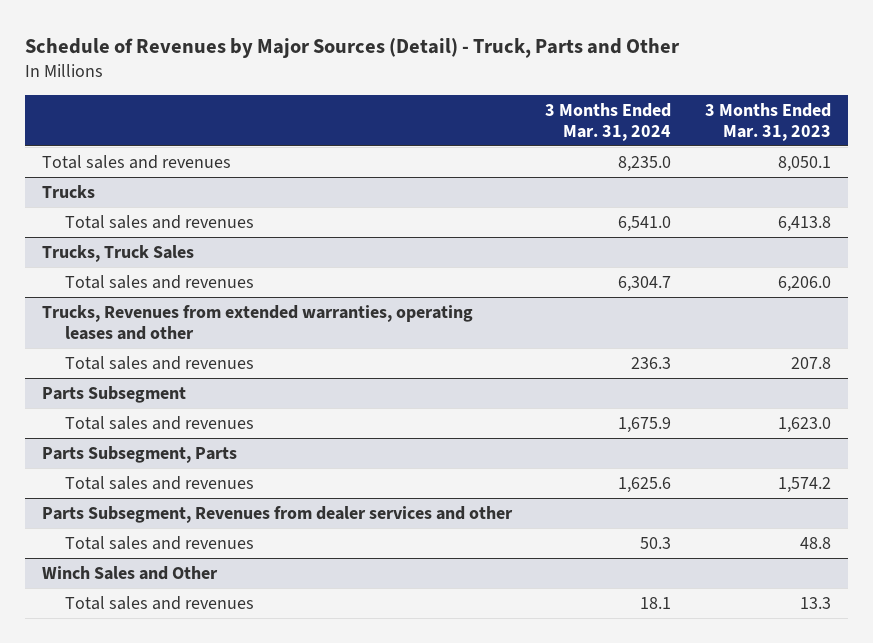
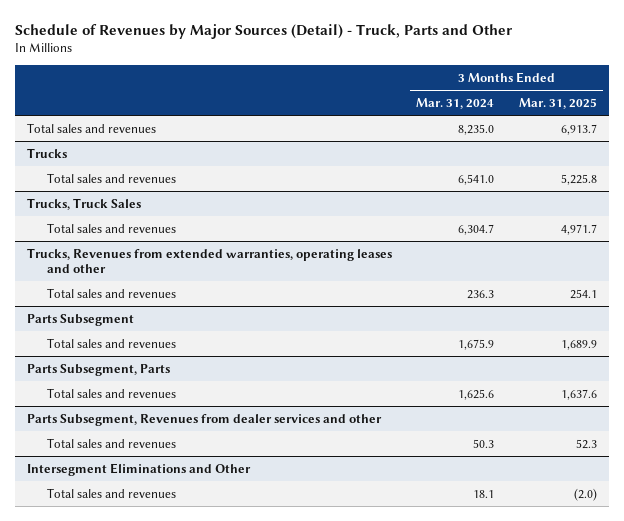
- | 3 Months Ended Mar. 31, 2024 | 3 Months Ended Mar. 31, 2023
+ | 3 Months Ended Mar. 31, 2024 | 3 Months Ended Mar. 31, 2025
- Winch Sales and Other
+ Intersegment Eliminations and Other

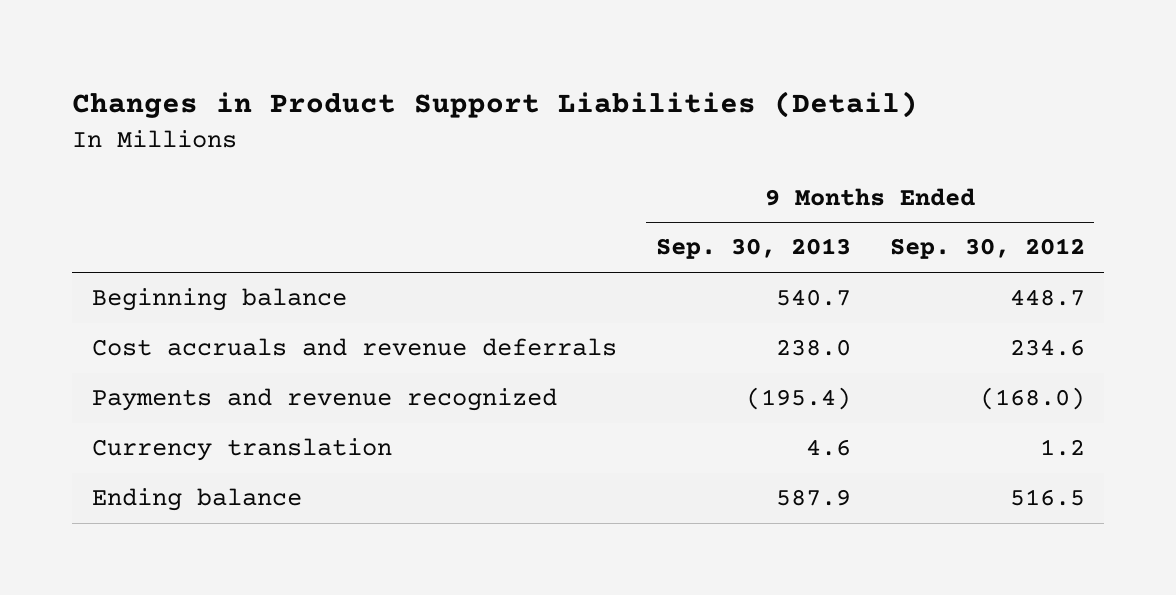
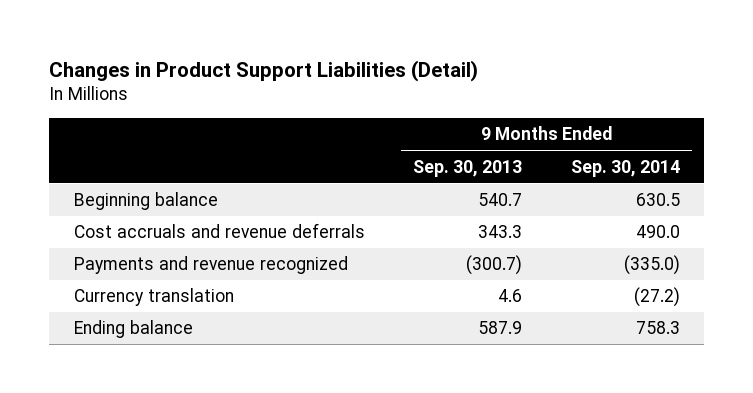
- | 9 Months Ended Sep. 30, 2013 | 9 Months Ended Sep. 30, 2012
+ | 9 Months Ended Sep. 30, 2013 | 9 Months Ended Sep. 30, 2014
- Cost accruals and revenue deferrals | 238.0 | 234.6
- Payments and revenue recognized | (195.4) | (168.0)
+ Cost accruals and revenue deferrals | 343.3 | 490.0
+ Payments and revenue recognized | (300.7) | (335.0)

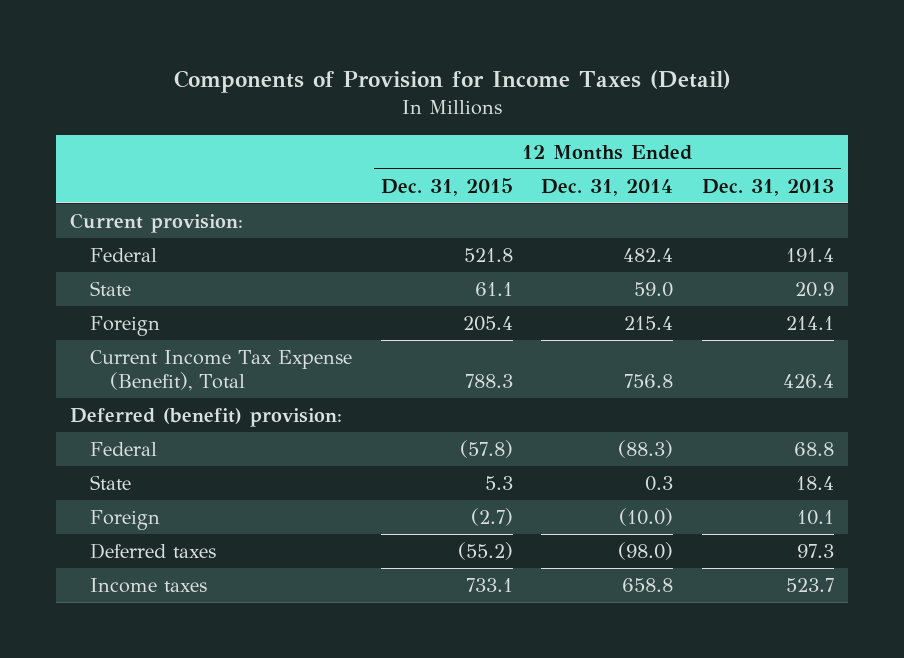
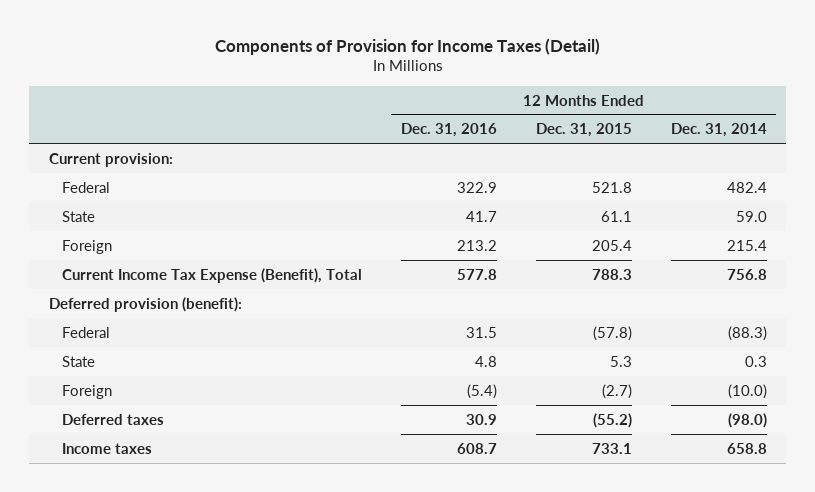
- | 12 Months Ended Dec. 31, 2015 | 12 Months Ended Dec. 31, 2014 | 12 Months Ended Dec. 31, 2013
+ | 12 Months Ended Dec. 31, 2016 | 12 Months Ended Dec. 31, 2015 | 12 Months Ended Dec. 31, 2014
- Deferred (benefit) provision:
+ Deferred provision (benefit):

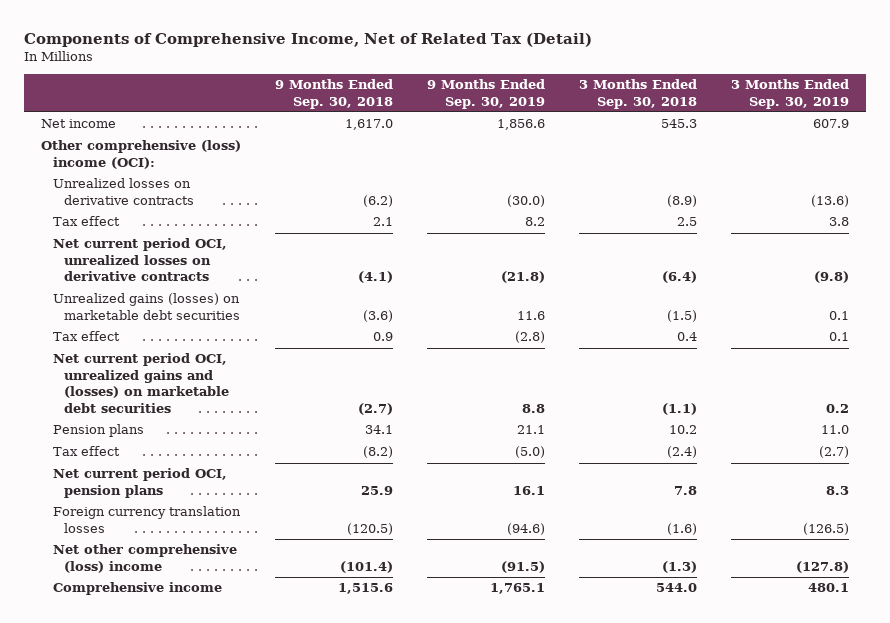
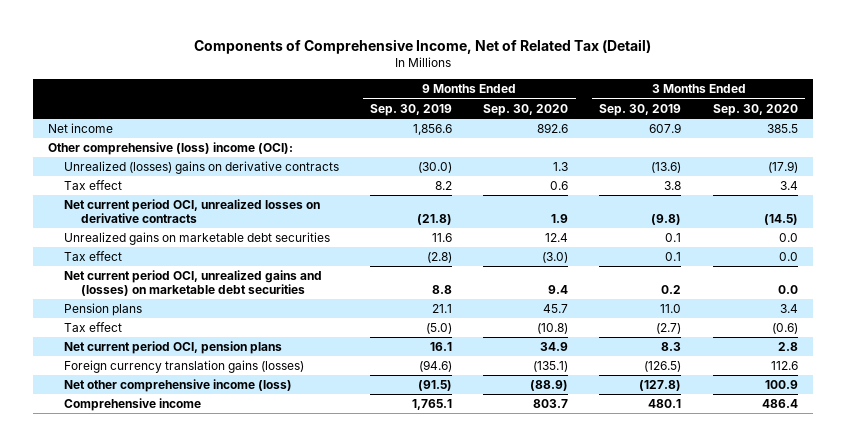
- | 9 Months Ended Sep. 30, 2018 | 9 Months Ended Sep. 30, 2019 | 3 Months Ended Sep. 30, 2018 | 3 Months Ended Sep. 30, 2019
+ | 9 Months Ended Sep. 30, 2019 | 9 Months Ended Sep. 30, 2020 | 3 Months Ended Sep. 30, 2019 | 3 Months Ended Sep. 30, 2020
- Unrealized losses on derivative contracts | (6.2) | (30.0) | (8.9) | (13.6)
+ Unrealized (losses) gains on derivative contracts | (30.0) | 1.3 | (13.6) | (17.9)
- Unrealized gains (losses) on marketable debt securities | (3.6) | 11.6 | (1.5) | 0.1
+ Unrealized gains on marketable debt securities | 11.6 | 12.4 | 0.1 | 0.0
- Foreign currency translation losses | (120.5) | (94.6) | (1.6) | (126.5)
- Net other comprehensive (loss) income | (101.4) | (91.5) | (1.3) | (127.8)
+ Foreign currency translation gains (losses) | (94.6) | (135.1) | (126.5) | 112.6
+ Net other comprehensive income (loss) | (91.5) | (88.9) | (127.8) | 100.9

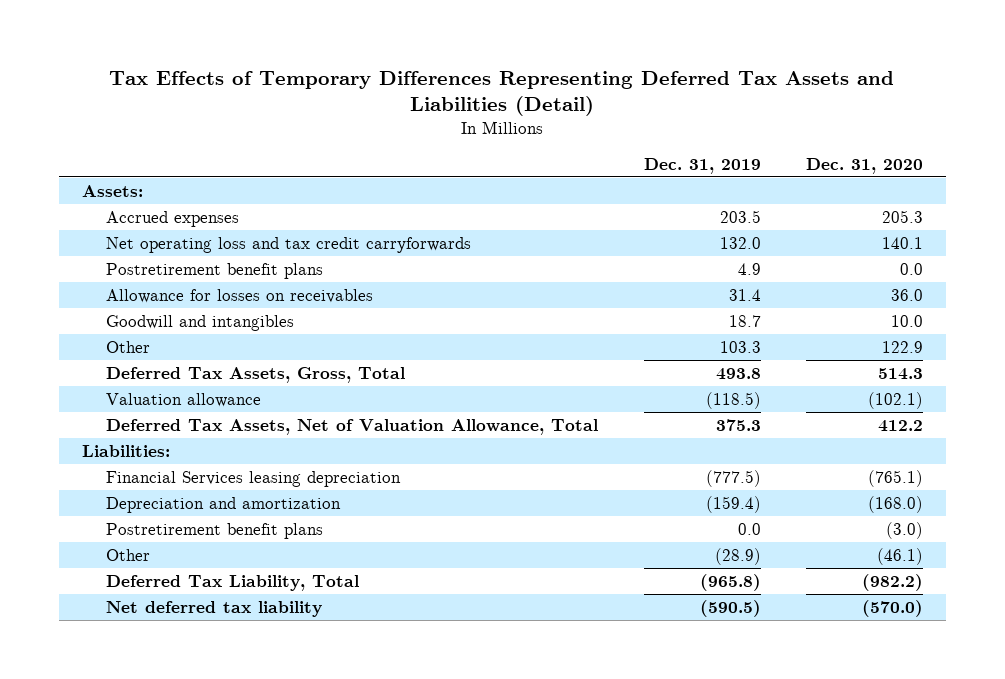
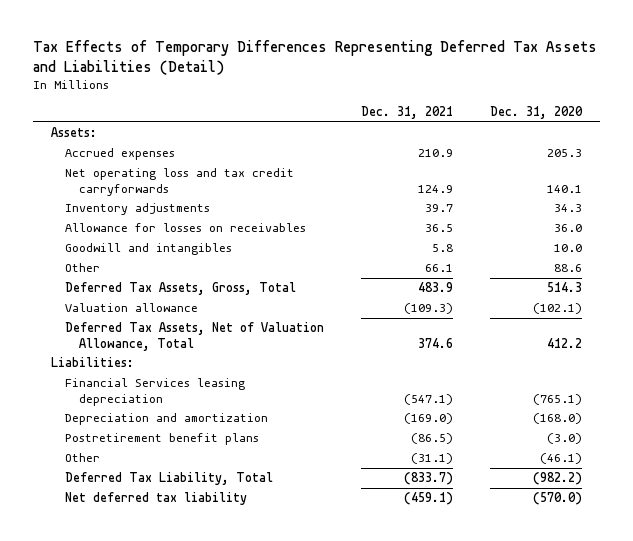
- | Dec. 31, 2019 | Dec. 31, 2020
+ | Dec. 31, 2021 | Dec. 31, 2020
- Postretirement benefit plans | 4.9 | 0.0
+ Inventory adjustments | 39.7 | 34.3
- Other | 103.3 | 122.9
+ Other | 66.1 | 88.6

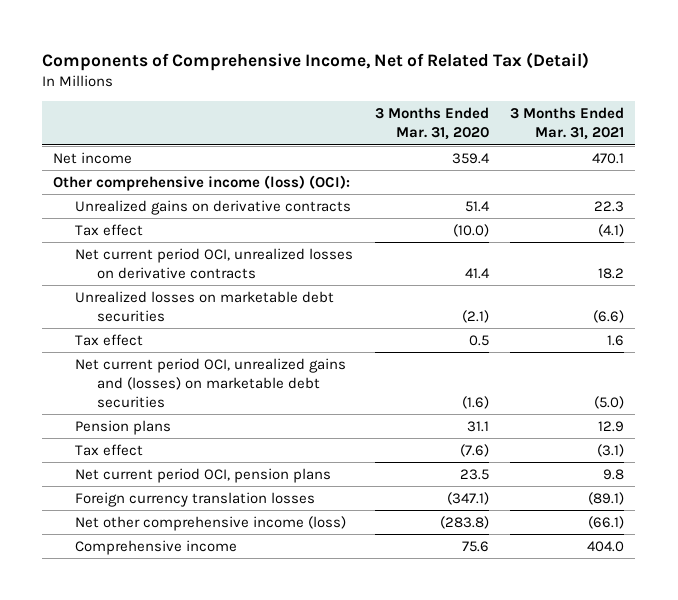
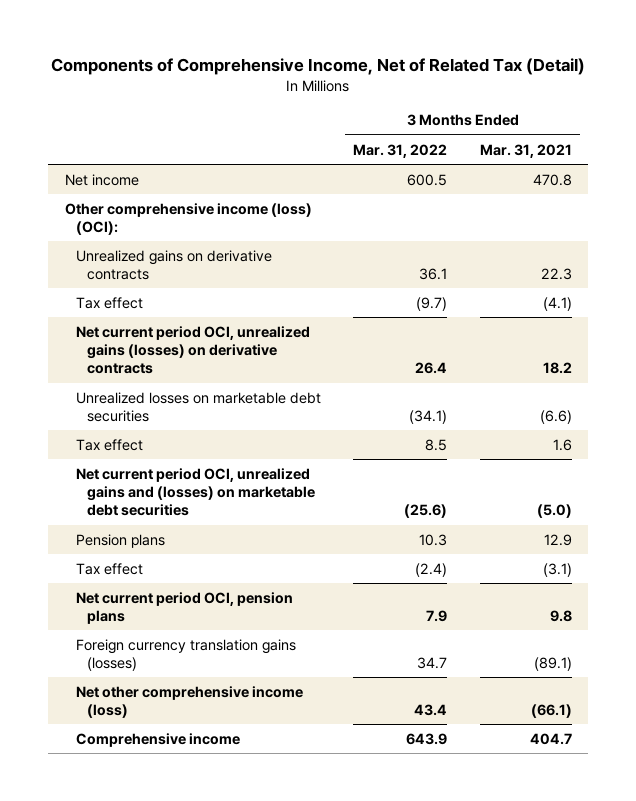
- | 3 Months Ended Mar. 31, 2020 | 3 Months Ended Mar. 31, 2021
+ | 3 Months Ended Mar. 31, 2022 | 3 Months Ended Mar. 31, 2021
- Net income | 359.4 | 470.1
+ Net income | 600.5 | 470.8
- Net current period OCI, unrealized losses on derivative contracts | 41.4 | 18.2
+ Net current period OCI, unrealized gains (losses) on derivative contracts | 26.4 | 18.2
- Foreign currency translation losses | (347.1) | (89.1)
+ Foreign currency translation gains (losses) | 34.7 | (89.1)
- Comprehensive income | 75.6 | 404.0
+ Comprehensive income | 643.9 | 404.7

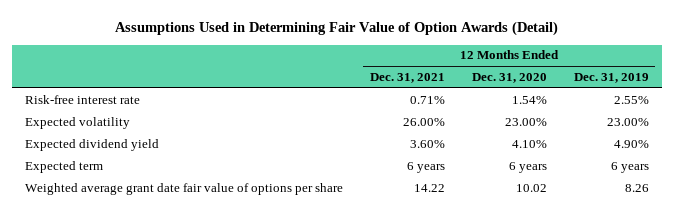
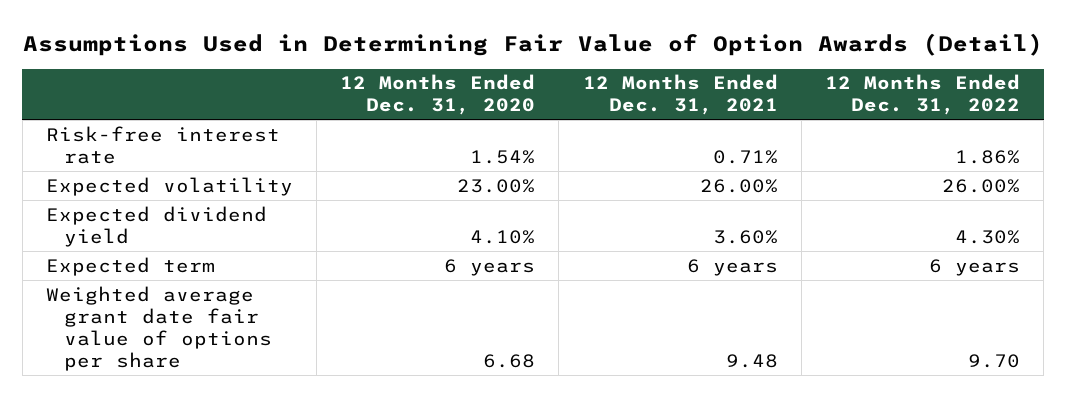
- | 12 Months Ended Dec. 31, 2021 | 12 Months Ended Dec. 31, 2020 | 12 Months Ended Dec. 31, 2019
+ | 12 Months Ended Dec. 31, 2020 | 12 Months Ended Dec. 31, 2021 | 12 Months Ended Dec. 31, 2022
- Weighted average grant date fair value of options per share | 14.22 | 10.02 | 8.26
+ Weighted average grant date fair value of options per share | 6.68 | 9.48 | 9.70

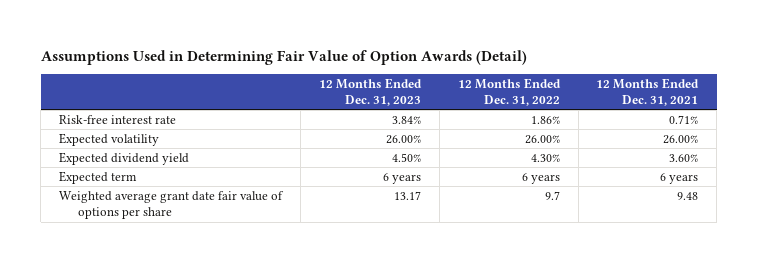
- | 12 Months Ended Dec. 31, 2020 | 12 Months Ended Dec. 31, 2021 | 12 Months Ended Dec. 31, 2022
+ | 12 Months Ended Dec. 31, 2023 | 12 Months Ended Dec. 31, 2022 | 12 Months Ended Dec. 31, 2021
- Weighted average grant date fair value of options per share | 6.68 | 9.48 | 9.70
+ Weighted average grant date fair value of options per share | 13.17 | 9.7 | 9.48

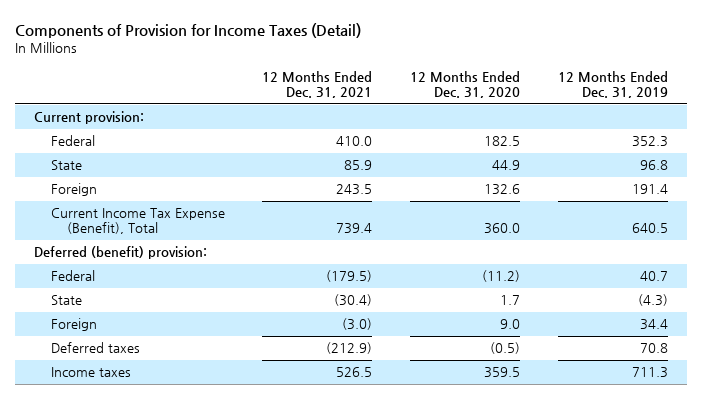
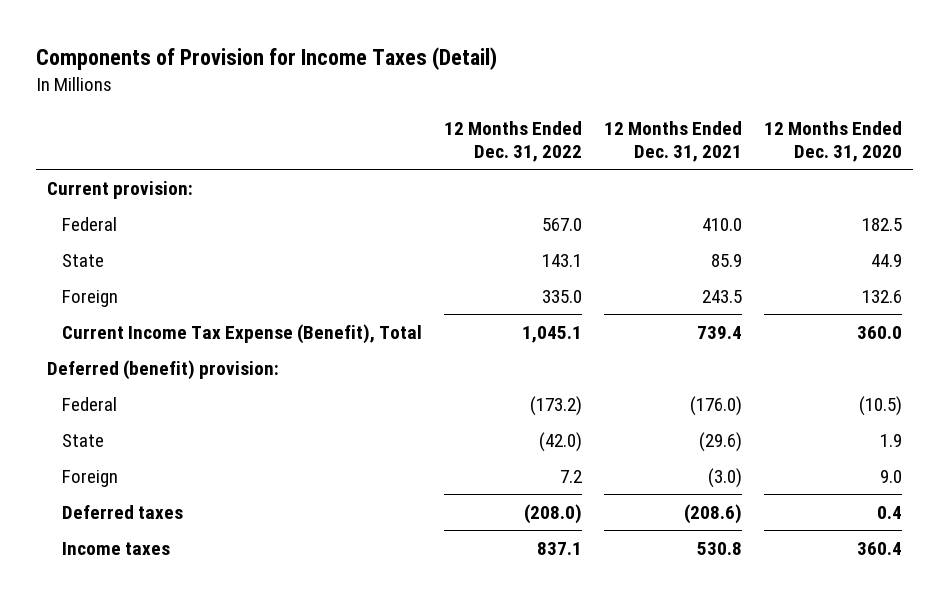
- | 12 Months Ended Dec. 31, 2021 | 12 Months Ended Dec. 31, 2020 | 12 Months Ended Dec. 31, 2019
+ | 12 Months Ended Dec. 31, 2022 | 12 Months Ended Dec. 31, 2021 | 12 Months Ended Dec. 31, 2020
- Federal | (179.5) | (11.2) | 40.7
- State | (30.4) | 1.7 | (4.3)
+ Federal | (173.2) | (176.0) | (10.5)
+ State | (42.0) | (29.6) | 1.9
- Deferred taxes | (212.9) | (0.5) | 70.8
- Income taxes | 526.5 | 359.5 | 711.3
+ Deferred taxes | (208.0) | (208.6) | 0.4
+ Income taxes | 837.1 | 530.8 | 360.4

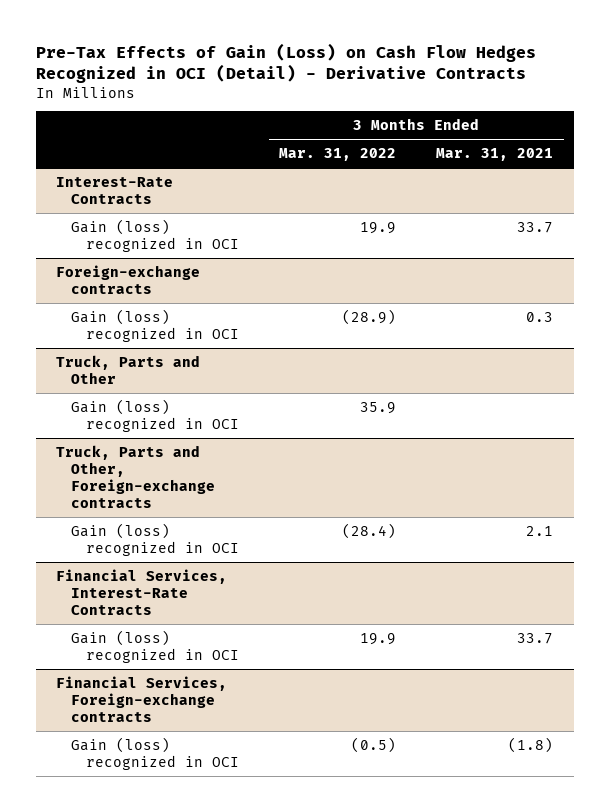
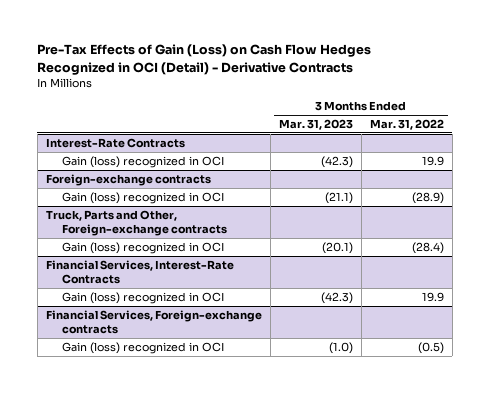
- | 3 Months Ended Mar. 31, 2022 | 3 Months Ended Mar. 31, 2021
+ | 3 Months Ended Mar. 31, 2023 | 3 Months Ended Mar. 31, 2022
- Truck, Parts and Other
- Gain (loss) recognized in OCI | 35.9 |

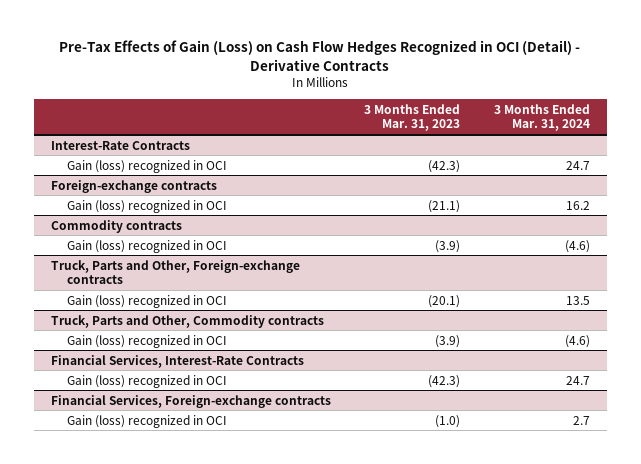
- | 3 Months Ended Mar. 31, 2023 | 3 Months Ended Mar. 31, 2022
+ | 3 Months Ended Mar. 31, 2023 | 3 Months Ended Mar. 31, 2024
+ Commodity contracts
+ Gain (loss) recognized in OCI | (3.9) | (4.6)
+ Truck, Parts and Other, Commodity contracts
+ Gain (loss) recognized in OCI | (3.9) | (4.6)

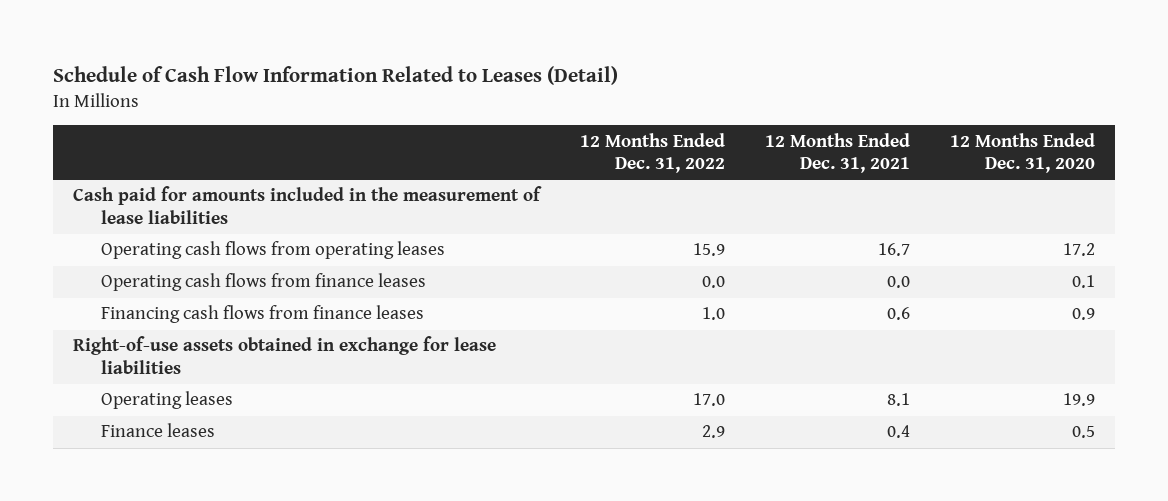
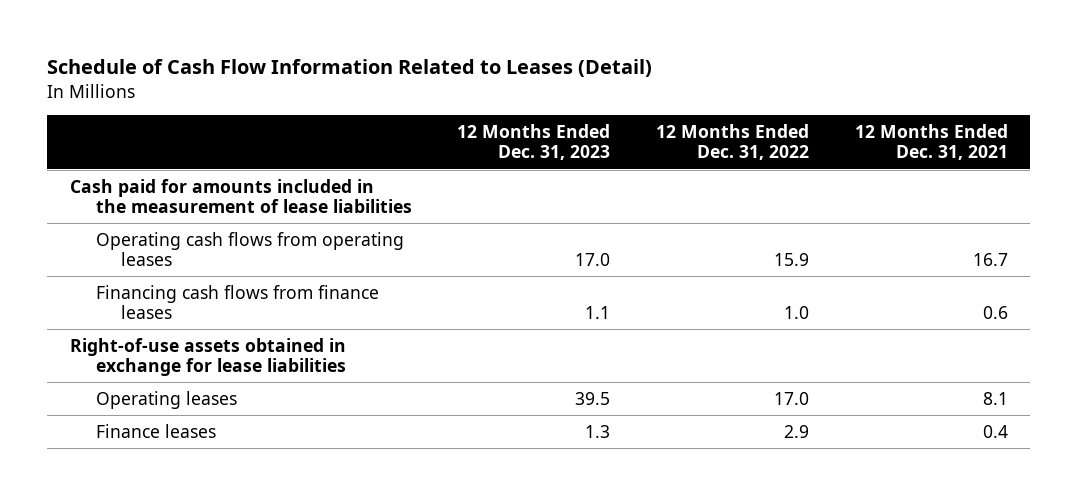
- | 12 Months Ended Dec. 31, 2022 | 12 Months Ended Dec. 31, 2021 | 12 Months Ended Dec. 31, 2020
+ | 12 Months Ended Dec. 31, 2023 | 12 Months Ended Dec. 31, 2022 | 12 Months Ended Dec. 31, 2021
- Operating cash flows from finance leases | 0.0 | 0.0 | 0.1

